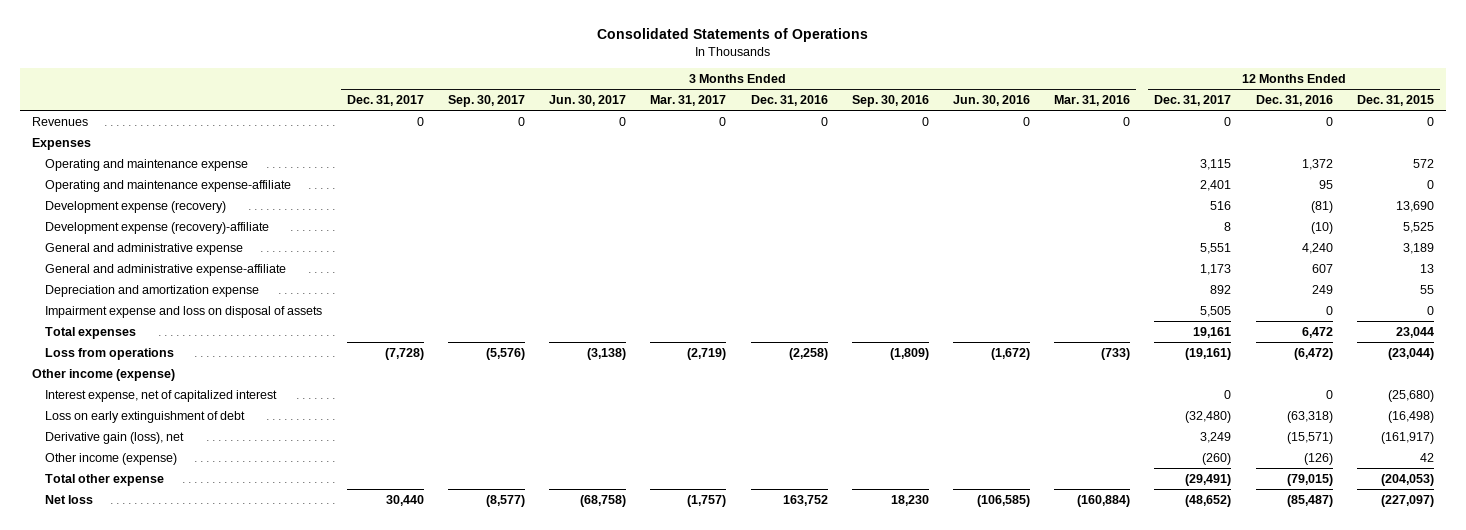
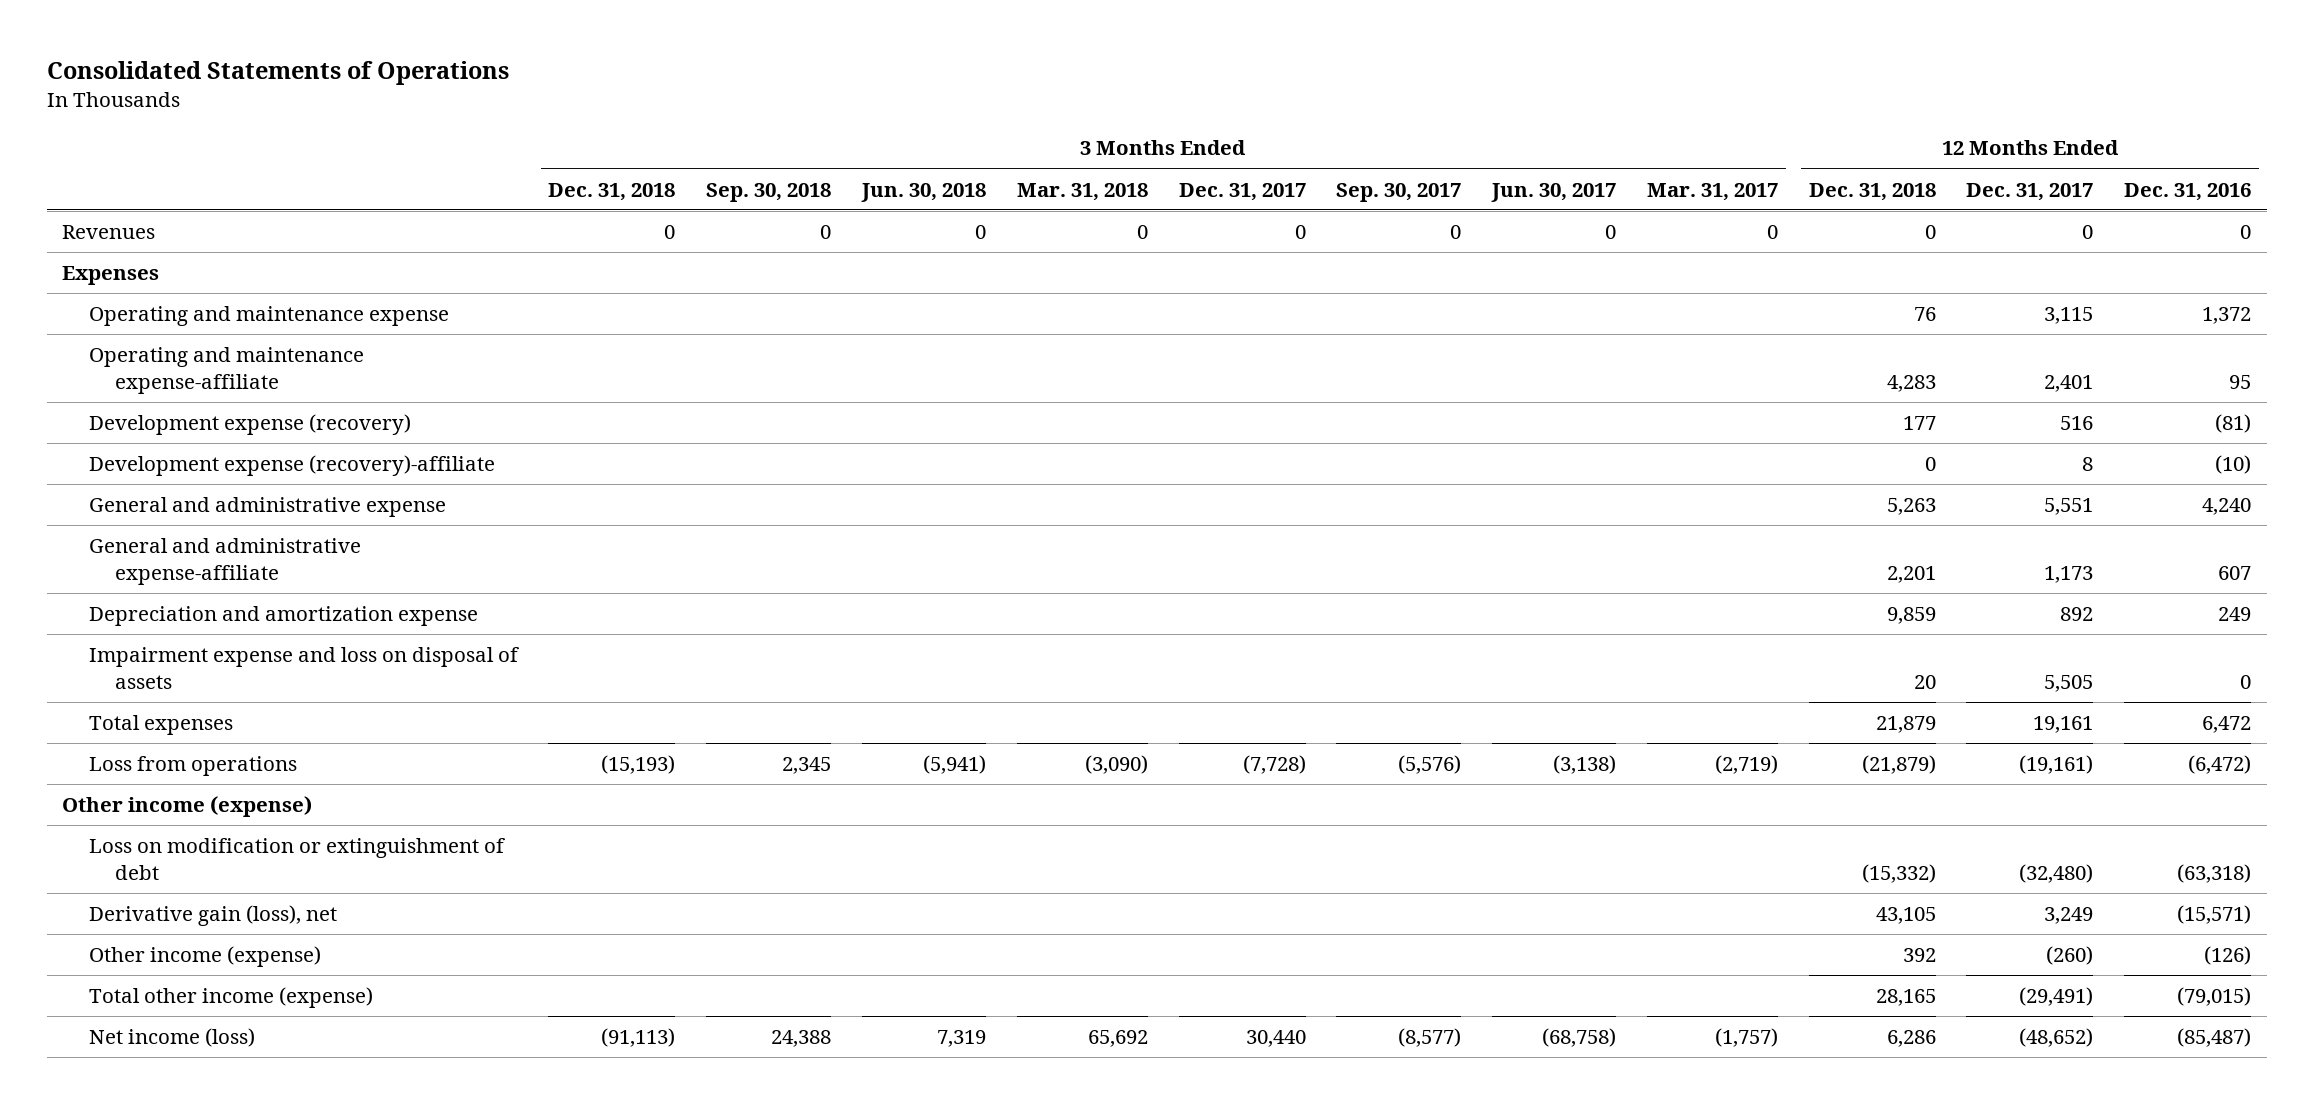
- | 3 Months Ended Dec. 31, 2017 | 3 Months Ended Sep. 30, 2017 | 3 Months Ended Jun. 30, 2017 | 3 Months Ended Mar. 31, 2017 | 3 Months Ended Dec. 31, 2016 | 3 Months Ended Sep. 30, 2016 | 3 Months Ended Jun. 30, 2016 | 3 Months Ended Mar. 31, 2016 | 12 Months Ended Dec. 31, 2017 | 12 Months Ended Dec. 31, 2016 | 12 Months Ended Dec. 31, 2015
+ | 3 Months Ended Dec. 31, 2018 | 3 Months Ended Sep. 30, 2018 | 3 Months Ended Jun. 30, 2018 | 3 Months Ended Mar. 31, 2018 | 3 Months Ended Dec. 31, 2017 | 3 Months Ended Sep. 30, 2017 | 3 Months Ended Jun. 30, 2017 | 3 Months Ended Mar. 31, 2017 | 12 Months Ended Dec. 31, 2018 | 12 Months Ended Dec. 31, 2017 | 12 Months Ended Dec. 31, 2016
- Interest expense, net of capitalized interest | | | | | | | | | 0 | 0 | (25,680)
- Loss on early extinguishment of debt | | | | | | | | | (32,480) | (63,318) | (16,498)
+ Loss on modification or extinguishment of debt | | | | | | | | | (15,332) | (32,480) | (63,318)
- Total other expense | | | | | | | | | (29,491) | (79,015) | (204,053)
- Net loss | 30,440 | (8,577) | (68,758) | (1,757) | 163,752 | 18,230 | (106,585) | (160,884) | (48,652) | (85,487) | (227,097)
+ Total other income (expense) | | | | | | | | | 28,165 | (29,491) | (79,015)
+ Net income (loss) | (91,113) | 24,388 | 7,319 | 65,692 | 30,440 | (8,577) | (68,758) | (1,757) | 6,286 | (48,652) | (85,487)

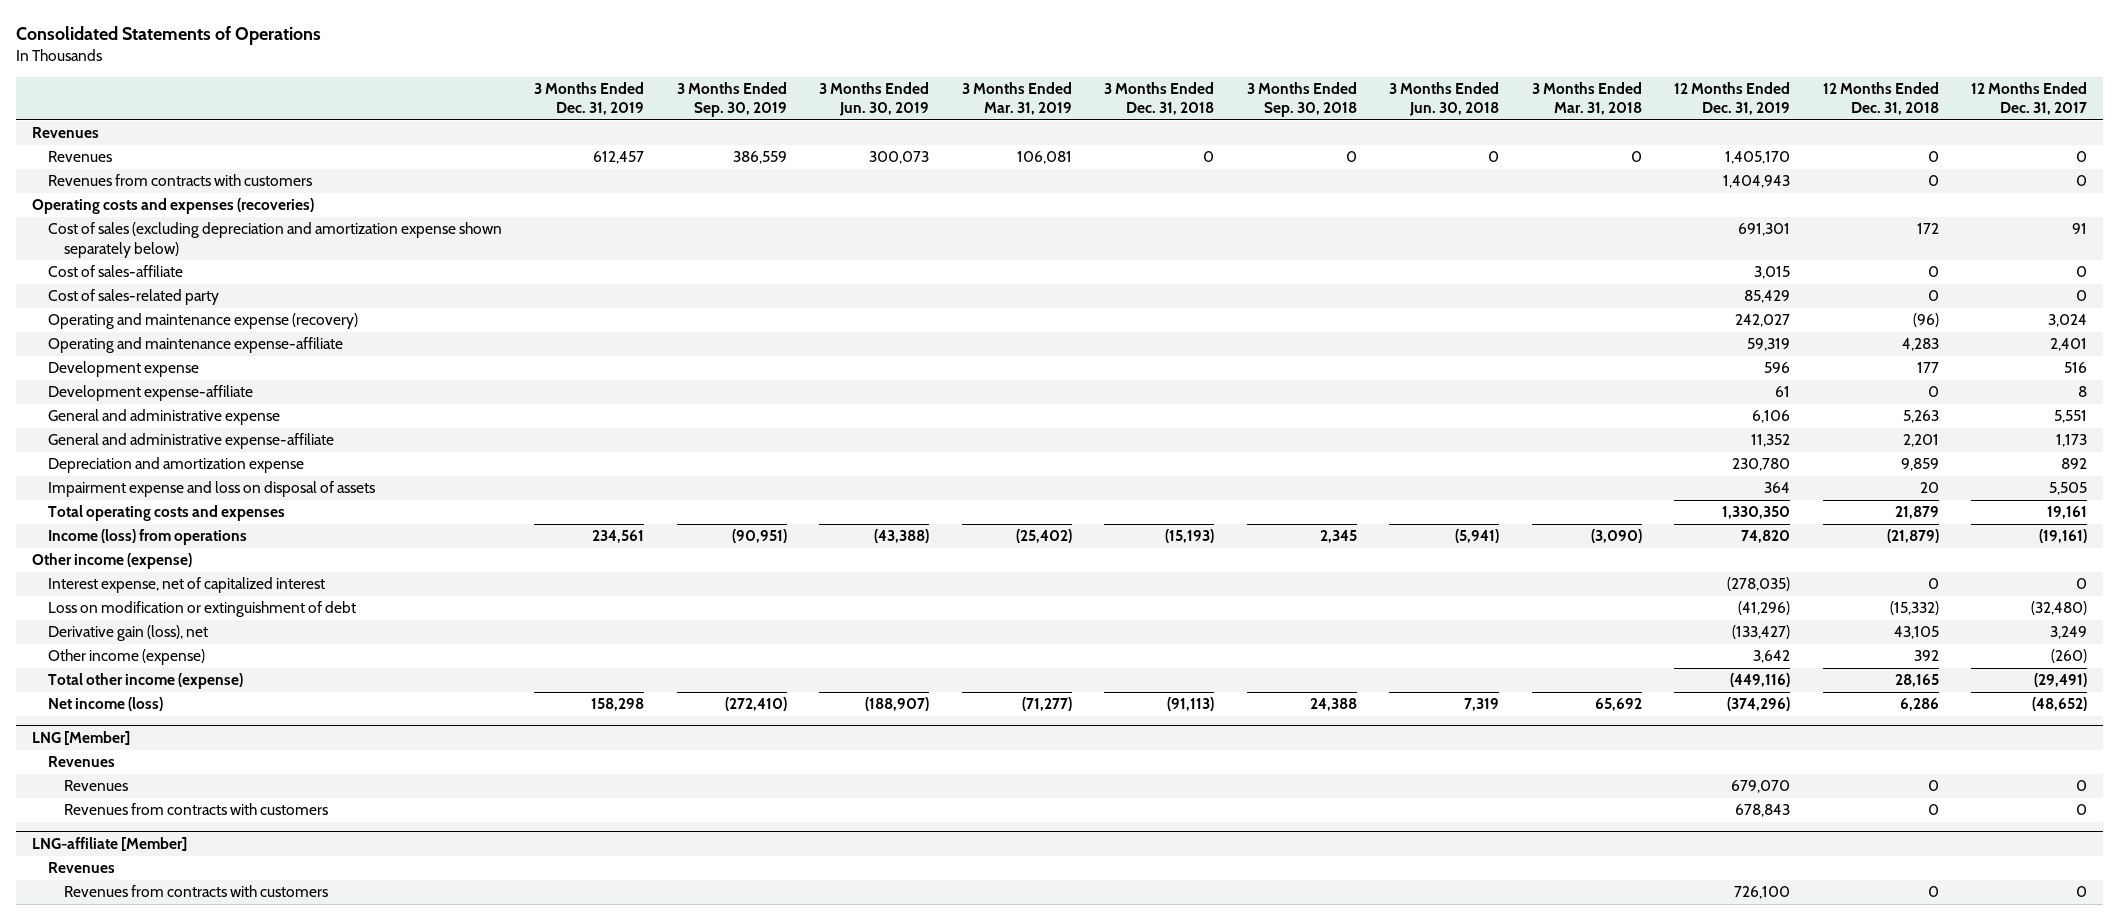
- | 3 Months Ended Dec. 31, 2018 | 3 Months Ended Sep. 30, 2018 | 3 Months Ended Jun. 30, 2018 | 3 Months Ended Mar. 31, 2018 | 3 Months Ended Dec. 31, 2017 | 3 Months Ended Sep. 30, 2017 | 3 Months Ended Jun. 30, 2017 | 3 Months Ended Mar. 31, 2017 | 12 Months Ended Dec. 31, 2018 | 12 Months Ended Dec. 31, 2017 | 12 Months Ended Dec. 31, 2016
+ | 3 Months Ended Dec. 31, 2019 | 3 Months Ended Sep. 30, 2019 | 3 Months Ended Jun. 30, 2019 | 3 Months Ended Mar. 31, 2019 | 3 Months Ended Dec. 31, 2018 | 3 Months Ended Sep. 30, 2018 | 3 Months Ended Jun. 30, 2018 | 3 Months Ended Mar. 31, 2018 | 12 Months Ended Dec. 31, 2019 | 12 Months Ended Dec. 31, 2018 | 12 Months Ended Dec. 31, 2017
+ Revenues
- Expenses
- Operating and maintenance expense | | | | | | | | | 76 | 3,115 | 1,372
+ Revenues from contracts with customers | | | | | | | | | 1,404,943 | 0 | 0
+ Operating costs and expenses (recoveries)
+ Cost of sales (excluding depreciation and amortization expense shown separately below) | | | | | | | | | 691,301 | 172 | 91
+ Cost of sales-affiliate | | | | | | | | | 3,015 | 0 | 0
+ Cost of sales-related party | | | | | | | | | 85,429 | 0 | 0
+ Operating and maintenance expense (recovery) | | | | | | | | | 242,027 | (96) | 3,024
- Development expense (recovery) | | | | | | | | | 177 | 516 | (81)
- Development expense (recovery)-affiliate | | | | | | | | | 0 | 8 | (10)
+ Development expense | | | | | | | | | 596 | 177 | 516
+ Development expense-affiliate | | | | | | | | | 61 | 0 | 8
- Total expenses | | | | | | | | | 21,879 | 19,161 | 6,472
- Loss from operations | (15,193) | 2,345 | (5,941) | (3,090) | (7,728) | (5,576) | (3,138) | (2,719) | (21,879) | (19,161) | (6,472)
+ Total operating costs and expenses | | | | | | | | | 1,330,350 | 21,879 | 19,161
+ Income (loss) from operations | 234,561 | (90,951) | (43,388) | (25,402) | (15,193) | 2,345 | (5,941) | (3,090) | 74,820 | (21,879) | (19,161)
+ Interest expense, net of capitalized interest | | | | | | | | | (278,035) | 0 | 0
+ LNG [Member]
+ Revenues
+ Revenues | | | | | | | | | 679,070 | 0 | 0
+ Revenues from contracts with customers | | | | | | | | | 678,843 | 0 | 0
+ LNG-affiliate [Member]
+ Revenues
+ Revenues from contracts with customers | | | | | | | | | 726,100 | 0 | 0

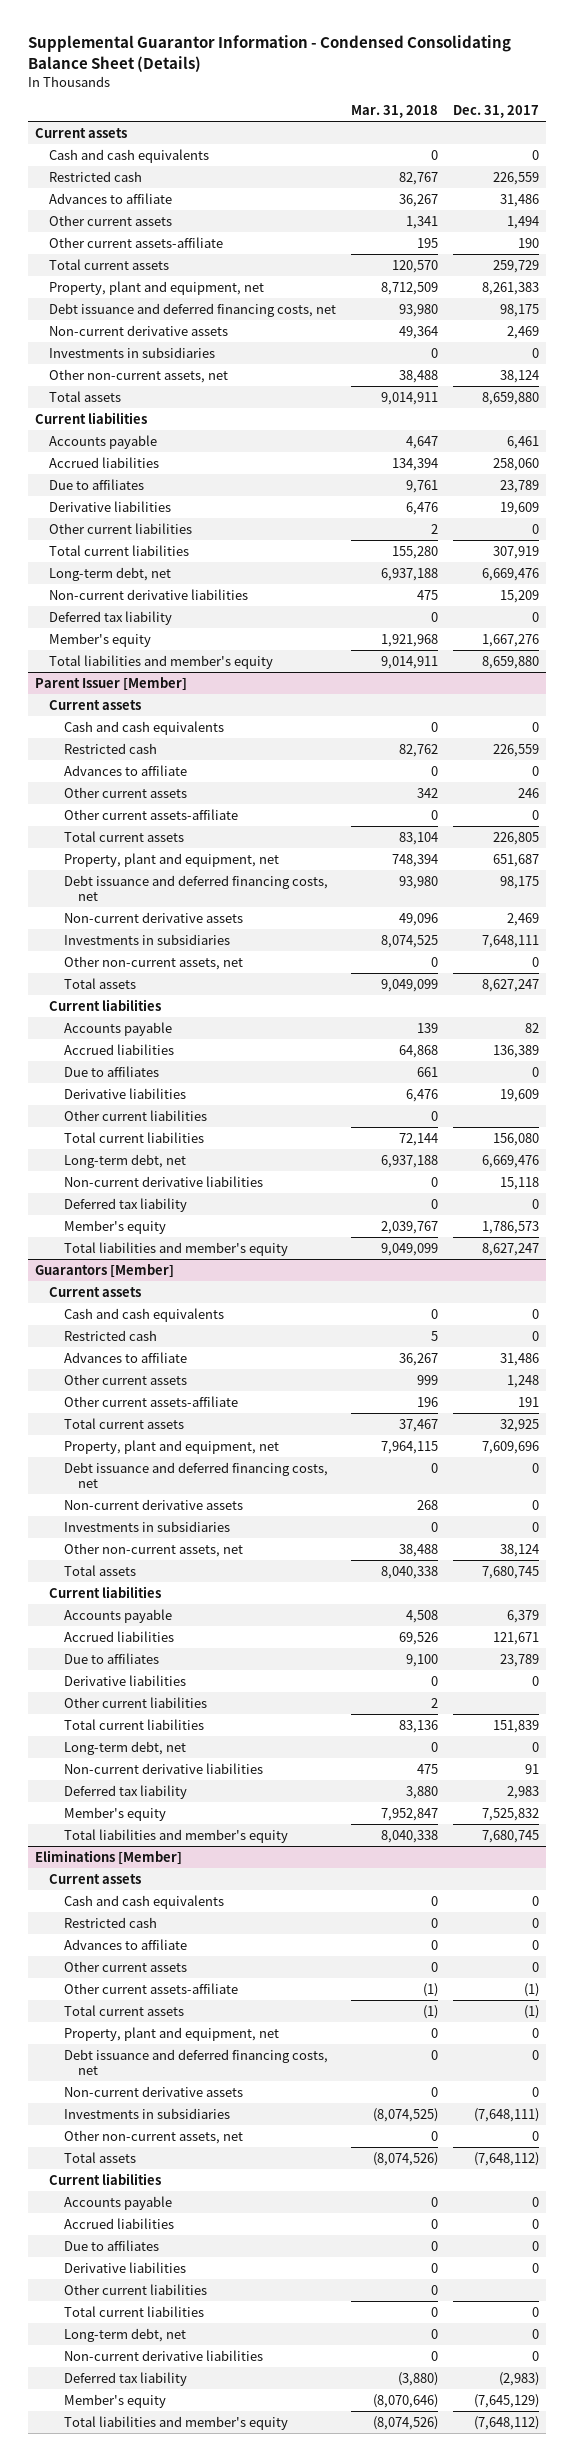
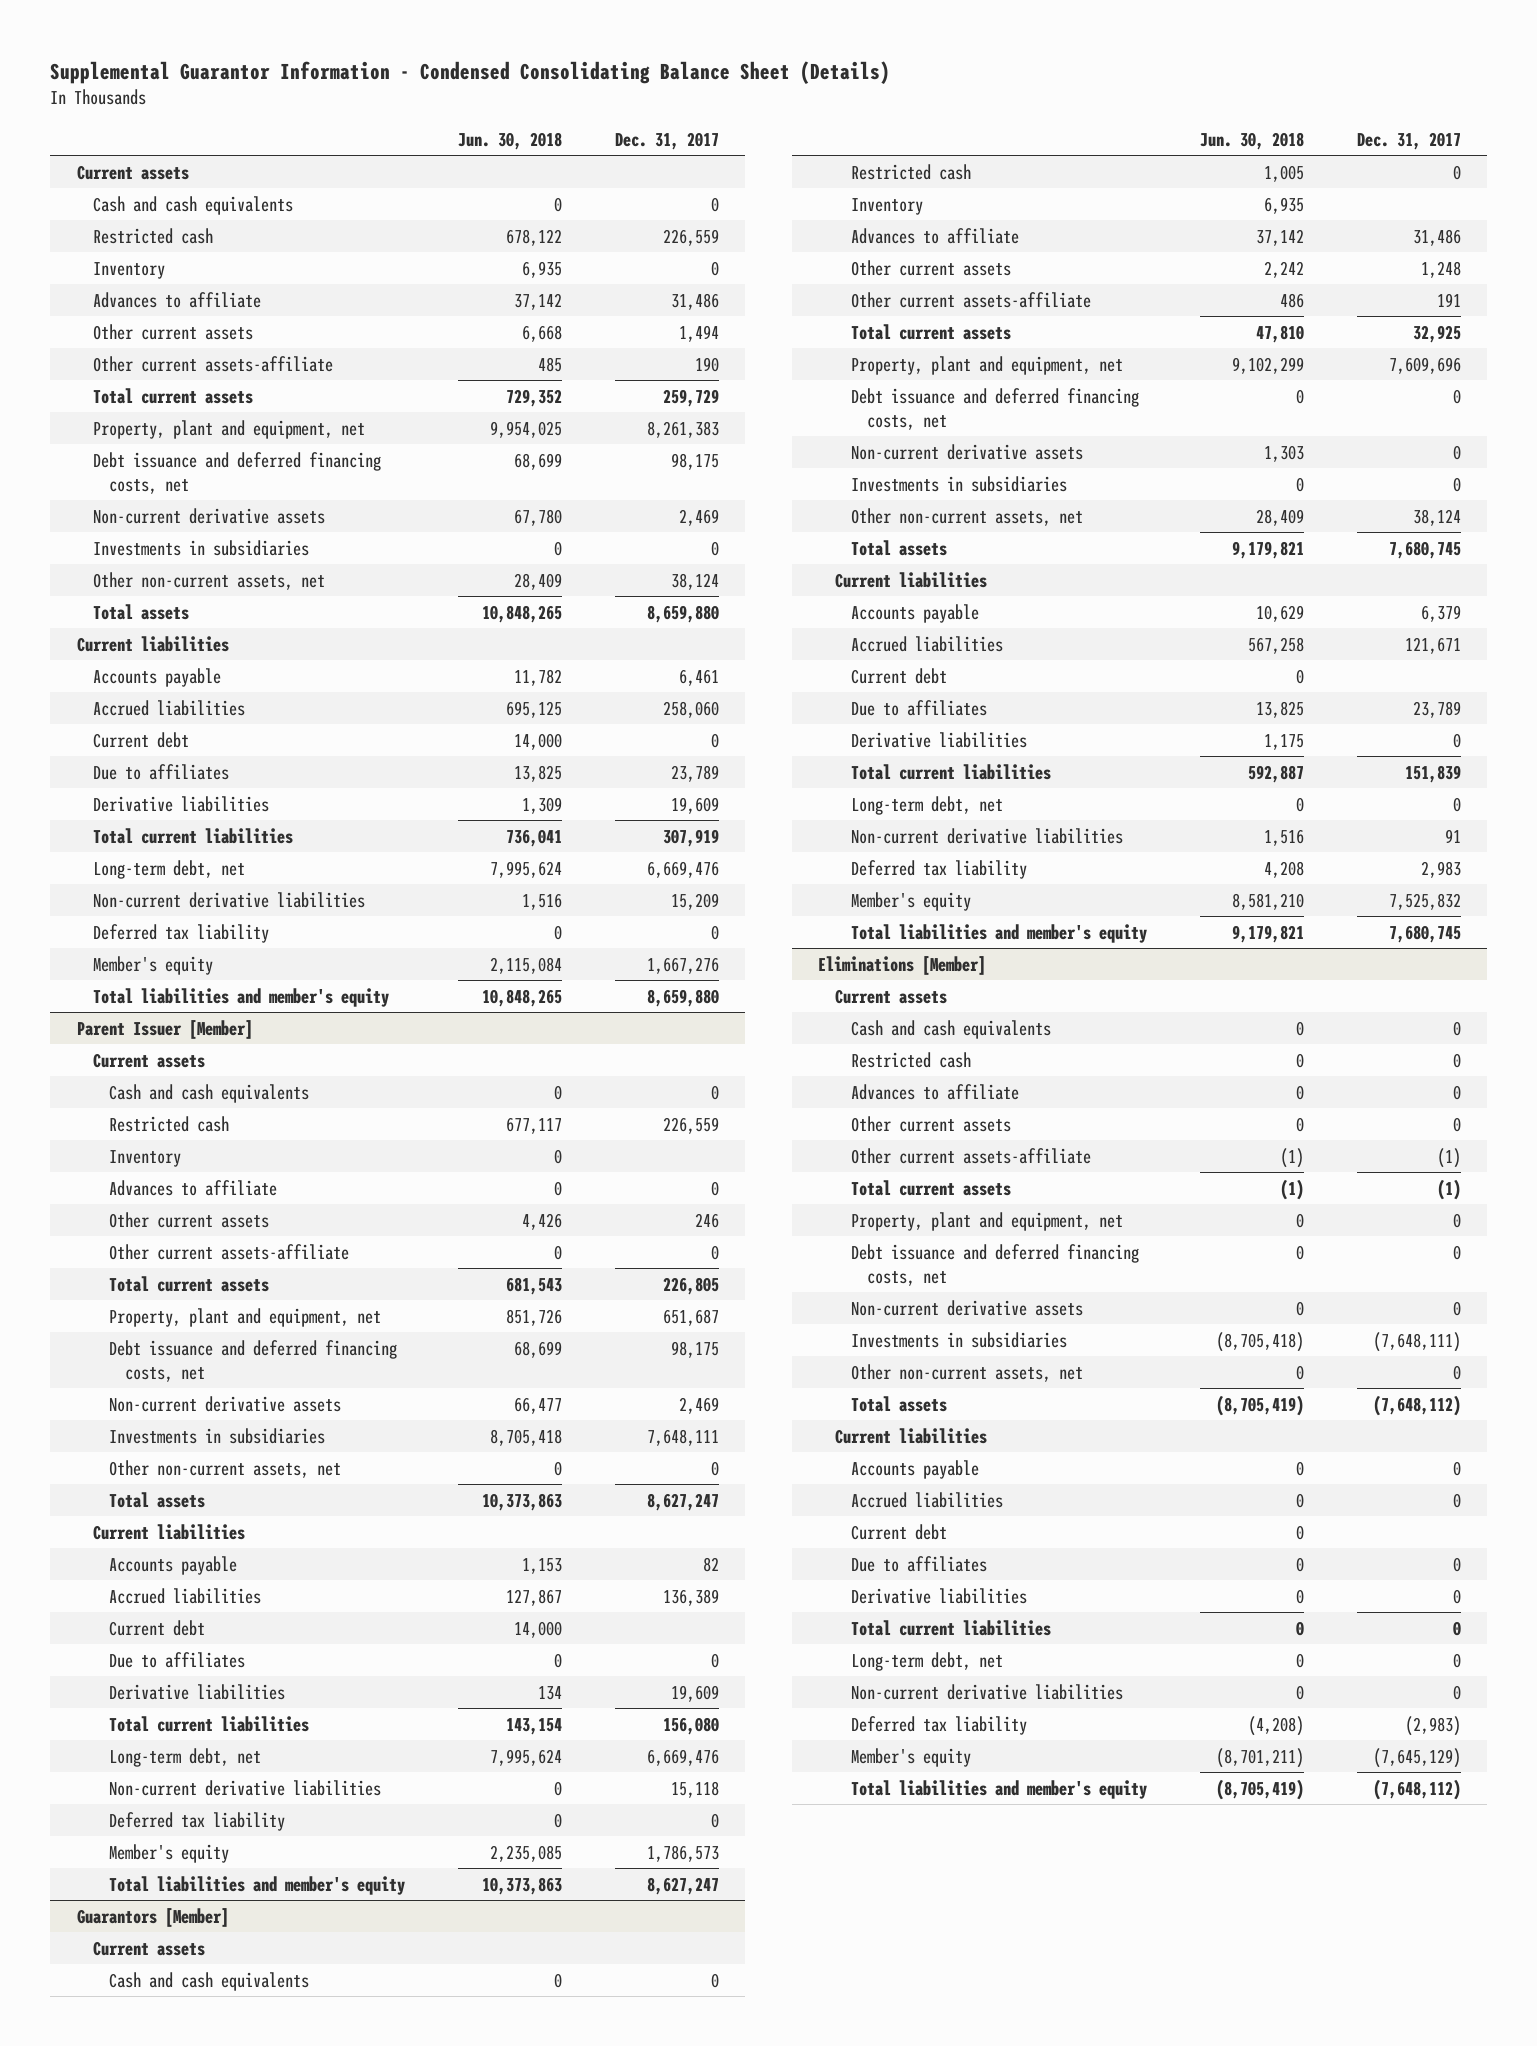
- | Mar. 31, 2018 | Dec. 31, 2017
+ | Jun. 30, 2018 | Dec. 31, 2017
+ Inventory | 6,935 | 0
+ Current debt | 14,000 | 0
- Other current liabilities | 2 | 0
@ Parent Issuer [Member]
+ Inventory | 0 |
+ Current debt | 14,000 |
- Other current liabilities | 0 |
@ Guarantors [Member]
+ Inventory | 6,935 |
+ Current debt | 0 |
- Other current liabilities | 2 |
@ Eliminations [Member]
+ Current debt | 0 |
- Other current liabilities | 0 |

